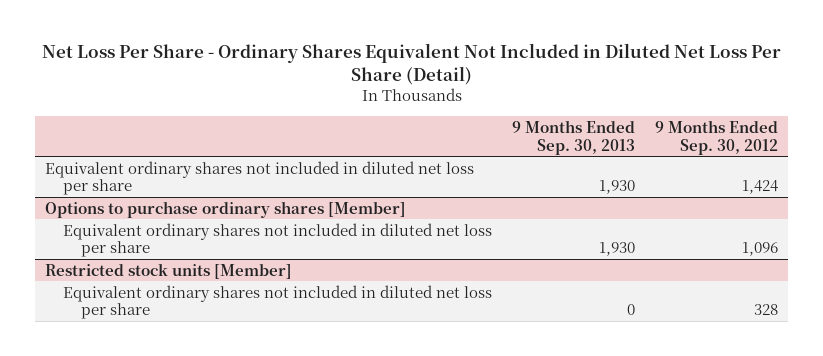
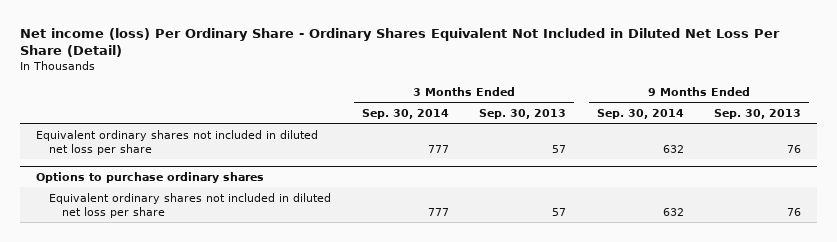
- Net Loss Per Share - Ordinary Shares Equivalent Not Included in Diluted Net Loss Per Share (Detail)
+ Net income (loss) Per Ordinary Share - Ordinary Shares Equivalent Not Included in Diluted Net Loss Per Share (Detail)
- | 9 Months Ended Sep. 30, 2013 | 9 Months Ended Sep. 30, 2012
+ | 3 Months Ended Sep. 30, 2014 | 3 Months Ended Sep. 30, 2013 | 9 Months Ended Sep. 30, 2014 | 9 Months Ended Sep. 30, 2013
- Equivalent ordinary shares not included in diluted net loss per share | 1,930 | 1,424
- Options to purchase ordinary shares [Member]
- Equivalent ordinary shares not included in diluted net loss per share | 1,930 | 1,096
- Restricted stock units [Member]
- Equivalent ordinary shares not included in diluted net loss per share | 0 | 328
+ Equivalent ordinary shares not included in diluted net loss per share | 777 | 57 | 632 | 76
+ Options to purchase ordinary shares
+ Equivalent ordinary shares not included in diluted net loss per share | 777 | 57 | 632 | 76

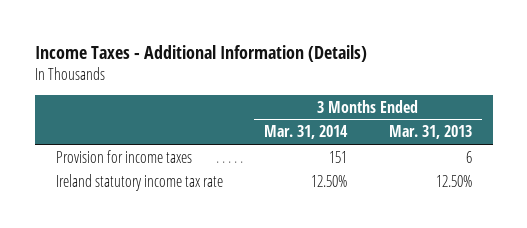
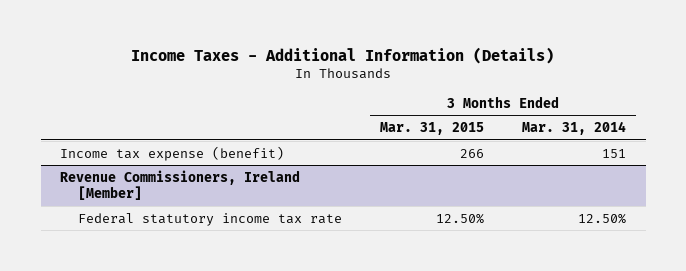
- | 3 Months Ended Mar. 31, 2014 | 3 Months Ended Mar. 31, 2013
+ | 3 Months Ended Mar. 31, 2015 | 3 Months Ended Mar. 31, 2014
- Provision for income taxes | 151 | 6
- Ireland statutory income tax rate | 12.50% | 12.50%
+ Income tax expense (benefit) | 266 | 151
+ Revenue Commissioners, Ireland [Member]
+ Federal statutory income tax rate | 12.50% | 12.50%

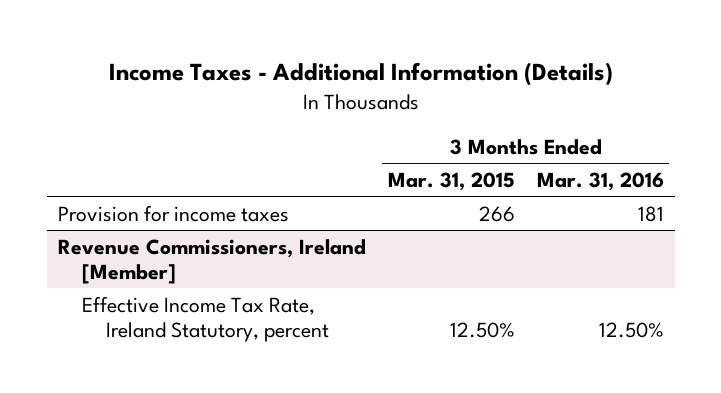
- | 3 Months Ended Mar. 31, 2015 | 3 Months Ended Mar. 31, 2014
+ | 3 Months Ended Mar. 31, 2015 | 3 Months Ended Mar. 31, 2016
- Income tax expense (benefit) | 266 | 151
+ Provision for income taxes | 266 | 181
@ Revenue Commissioners, Ireland [Member]
- Federal statutory income tax rate | 12.50% | 12.50%
+ Effective Income Tax Rate, Ireland Statutory, percent | 12.50% | 12.50%

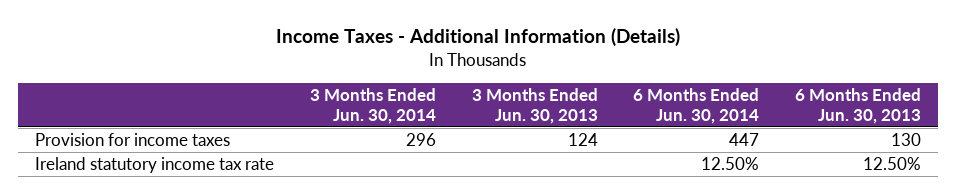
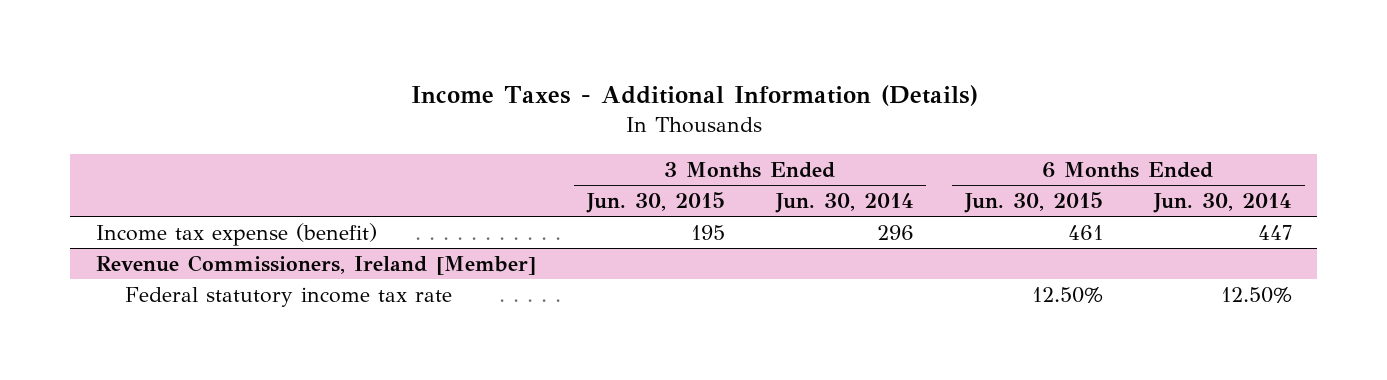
- | 3 Months Ended Jun. 30, 2014 | 3 Months Ended Jun. 30, 2013 | 6 Months Ended Jun. 30, 2014 | 6 Months Ended Jun. 30, 2013
+ | 3 Months Ended Jun. 30, 2015 | 3 Months Ended Jun. 30, 2014 | 6 Months Ended Jun. 30, 2015 | 6 Months Ended Jun. 30, 2014
- Provision for income taxes | 296 | 124 | 447 | 130
- Ireland statutory income tax rate | | | 12.50% | 12.50%
+ Income tax expense (benefit) | 195 | 296 | 461 | 447
+ Revenue Commissioners, Ireland [Member]
+ Federal statutory income tax rate | | | 12.50% | 12.50%

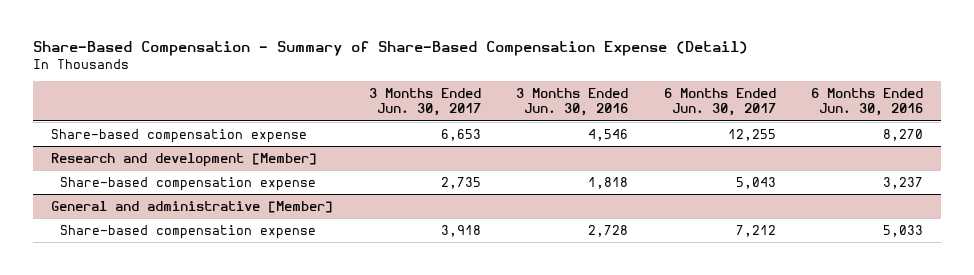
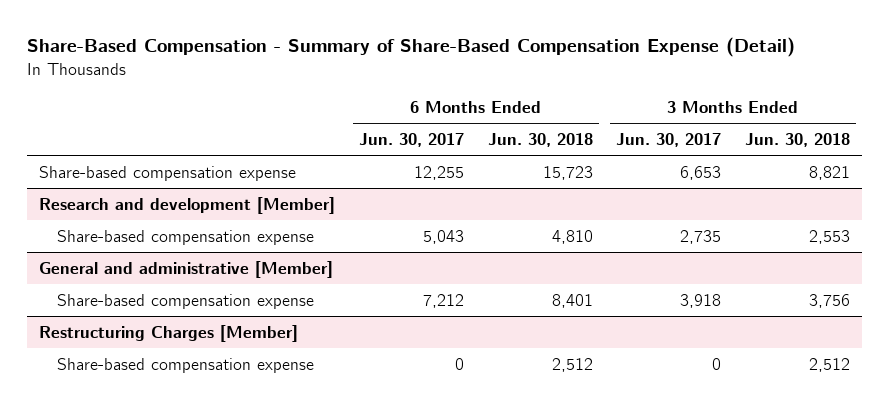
- | 3 Months Ended Jun. 30, 2017 | 3 Months Ended Jun. 30, 2016 | 6 Months Ended Jun. 30, 2017 | 6 Months Ended Jun. 30, 2016
+ | 6 Months Ended Jun. 30, 2017 | 6 Months Ended Jun. 30, 2018 | 3 Months Ended Jun. 30, 2017 | 3 Months Ended Jun. 30, 2018
+ Restructuring Charges [Member]
+ Share-based compensation expense | 0 | 2,512 | 0 | 2,512

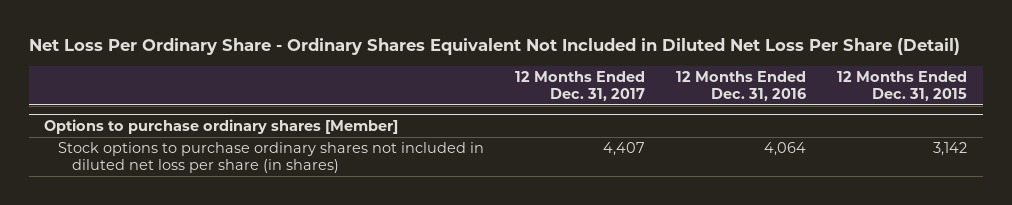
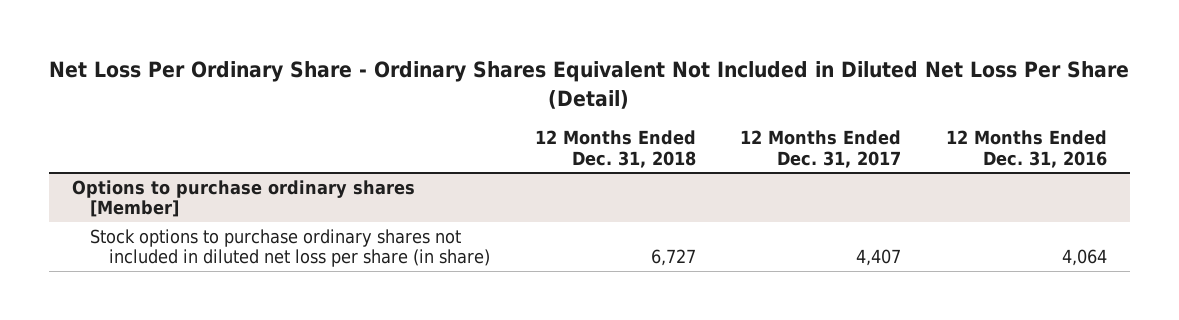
- | 12 Months Ended Dec. 31, 2017 | 12 Months Ended Dec. 31, 2016 | 12 Months Ended Dec. 31, 2015
+ | 12 Months Ended Dec. 31, 2018 | 12 Months Ended Dec. 31, 2017 | 12 Months Ended Dec. 31, 2016
@ Options to purchase ordinary shares [Member]
- Stock options to purchase ordinary shares not included in diluted net loss per share (in shares) | 4,407 | 4,064 | 3,142
+ Stock options to purchase ordinary shares not included in diluted net loss per share (in share) | 6,727 | 4,407 | 4,064

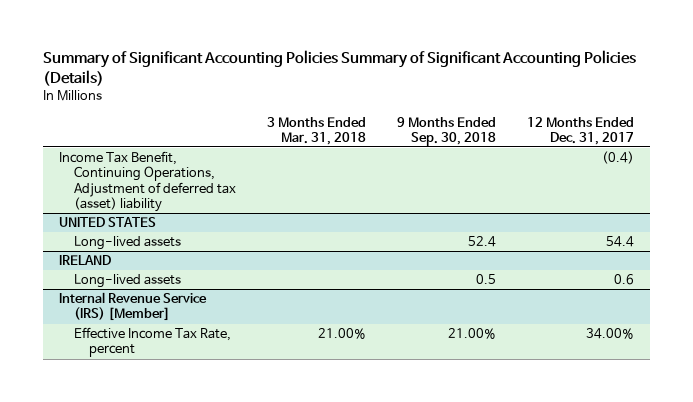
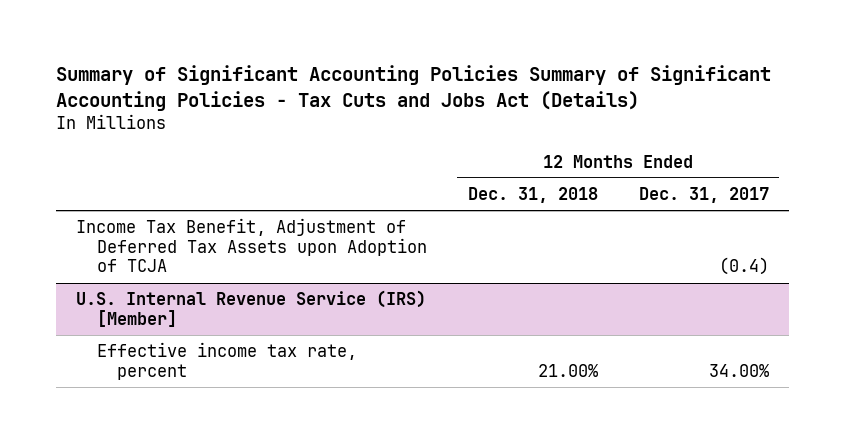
- Summary of Significant Accounting Policies Summary of Significant Accounting Policies (Details)
+ Summary of Significant Accounting Policies Summary of Significant Accounting Policies - Tax Cuts and Jobs Act (Details)
- | 3 Months Ended Mar. 31, 2018 | 9 Months Ended Sep. 30, 2018 | 12 Months Ended Dec. 31, 2017
+ | 12 Months Ended Dec. 31, 2018 | 12 Months Ended Dec. 31, 2017
- Income Tax Benefit, Continuing Operations, Adjustment of deferred tax (asset) liability | | | (0.4)
- UNITED STATES
- Long-lived assets | | 52.4 | 54.4
- IRELAND
- Long-lived assets | | 0.5 | 0.6
- Internal Revenue Service (IRS) [Member]
- Effective Income Tax Rate, percent | 21.00% | 21.00% | 34.00%
+ Income Tax Benefit, Adjustment of Deferred Tax Assets upon Adoption of TCJA | | (0.4)
+ U.S. Internal Revenue Service (IRS) [Member]
+ Effective income tax rate, percent | 21.00% | 34.00%

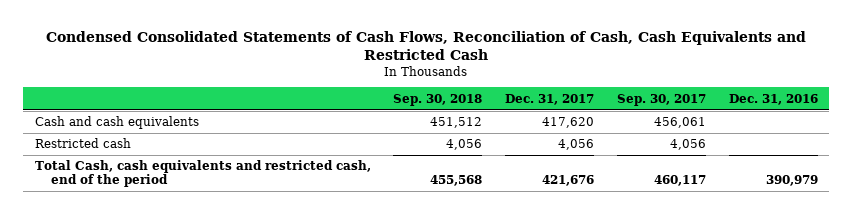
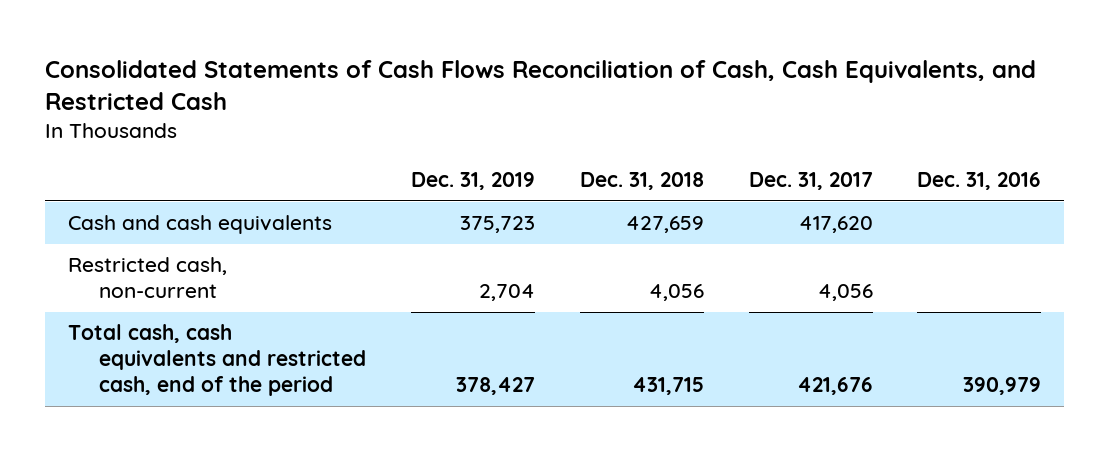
- Condensed Consolidated Statements of Cash Flows, Reconciliation of Cash, Cash Equivalents and Restricted Cash
+ Consolidated Statements of Cash Flows Reconciliation of Cash, Cash Equivalents, and Restricted Cash
- | Sep. 30, 2018 | Dec. 31, 2017 | Sep. 30, 2017 | Dec. 31, 2016
+ | Dec. 31, 2019 | Dec. 31, 2018 | Dec. 31, 2017 | Dec. 31, 2016
- Restricted cash | 4,056 | 4,056 | 4,056 |
- Total Cash, cash equivalents and restricted cash, end of the period | 455,568 | 421,676 | 460,117 | 390,979
+ Restricted cash, non-current | 2,704 | 4,056 | 4,056 |
+ Total cash, cash equivalents and restricted cash, end of the period | 378,427 | 431,715 | 421,676 | 390,979

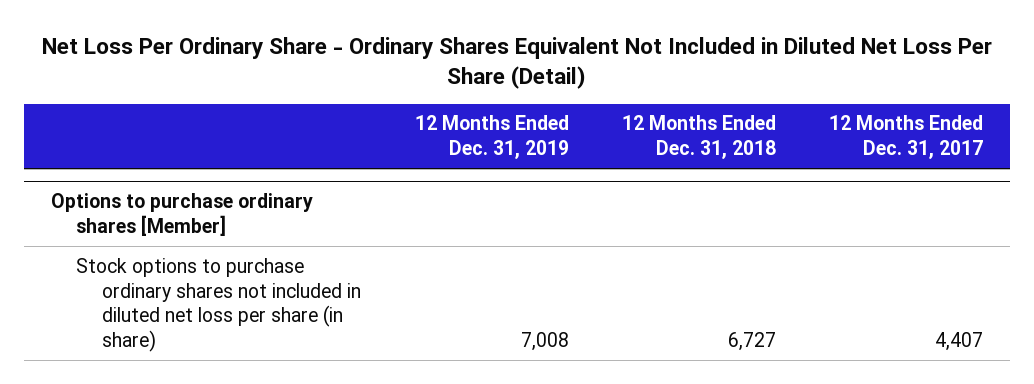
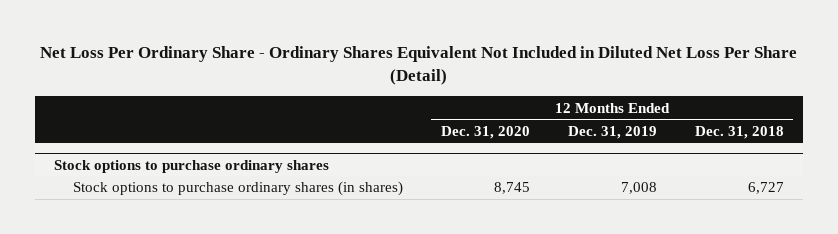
- | 12 Months Ended Dec. 31, 2019 | 12 Months Ended Dec. 31, 2018 | 12 Months Ended Dec. 31, 2017
+ | 12 Months Ended Dec. 31, 2020 | 12 Months Ended Dec. 31, 2019 | 12 Months Ended Dec. 31, 2018
- Options to purchase ordinary shares [Member]
- Stock options to purchase ordinary shares not included in diluted net loss per share (in share) | 7,008 | 6,727 | 4,407
+ Stock options to purchase ordinary shares
+ Stock options to purchase ordinary shares (in shares) | 8,745 | 7,008 | 6,727

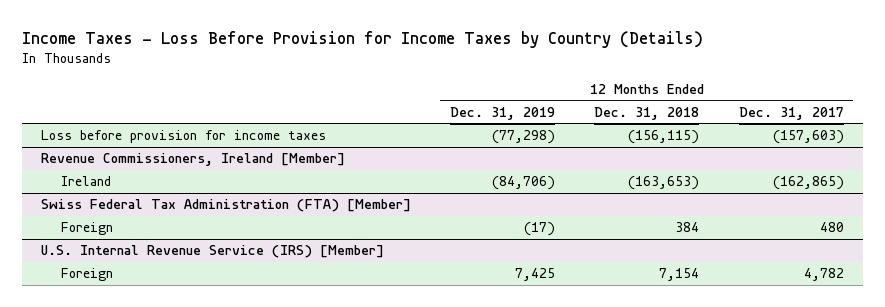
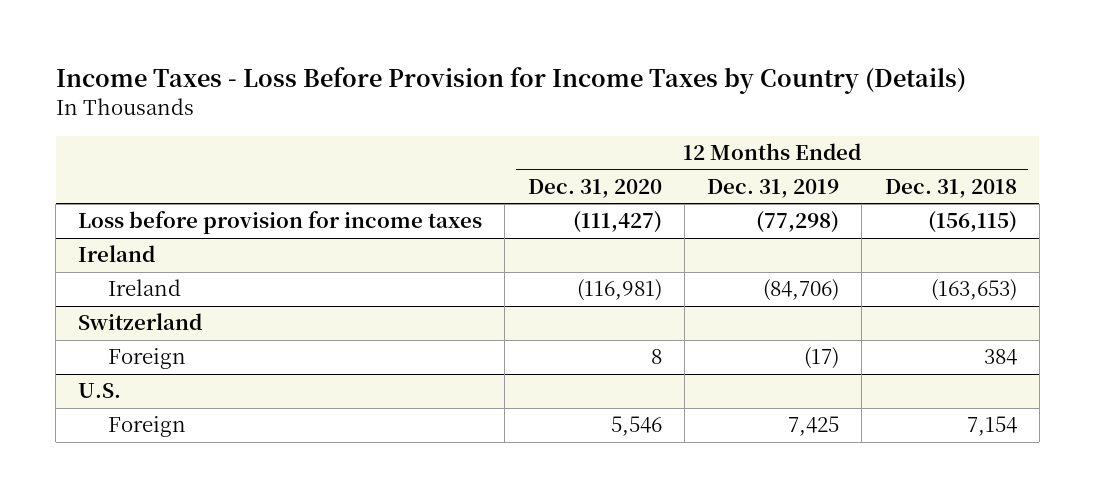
- | 12 Months Ended Dec. 31, 2019 | 12 Months Ended Dec. 31, 2018 | 12 Months Ended Dec. 31, 2017
+ | 12 Months Ended Dec. 31, 2020 | 12 Months Ended Dec. 31, 2019 | 12 Months Ended Dec. 31, 2018
- Revenue Commissioners, Ireland [Member]
+ Ireland
- Swiss Federal Tax Administration (FTA) [Member]
+ Switzerland
- U.S. Internal Revenue Service (IRS) [Member]
+ U.S.

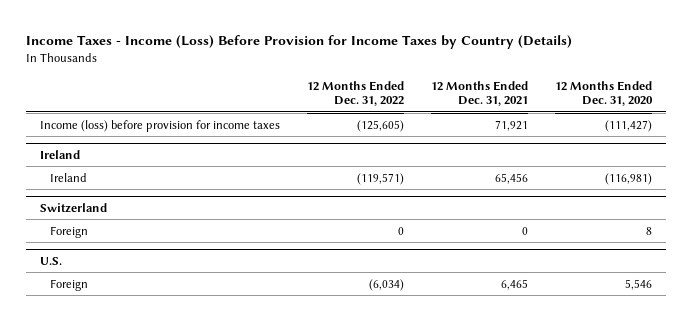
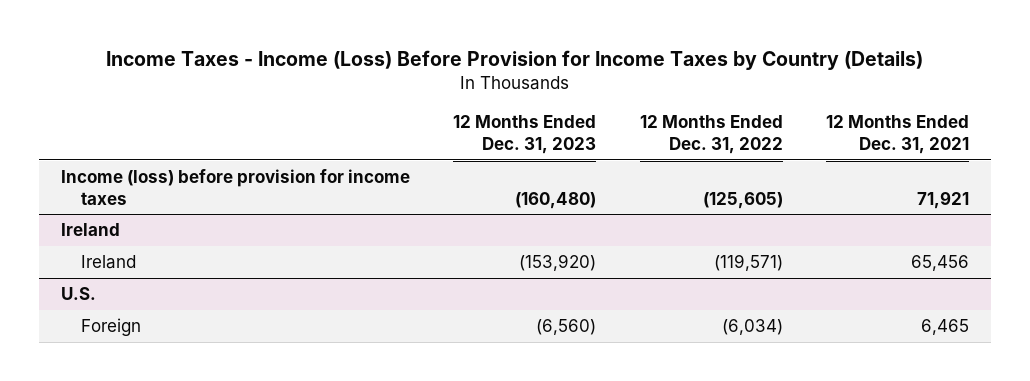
- | 12 Months Ended Dec. 31, 2022 | 12 Months Ended Dec. 31, 2021 | 12 Months Ended Dec. 31, 2020
+ | 12 Months Ended Dec. 31, 2023 | 12 Months Ended Dec. 31, 2022 | 12 Months Ended Dec. 31, 2021
- Switzerland
- Foreign | 0 | 0 | 8

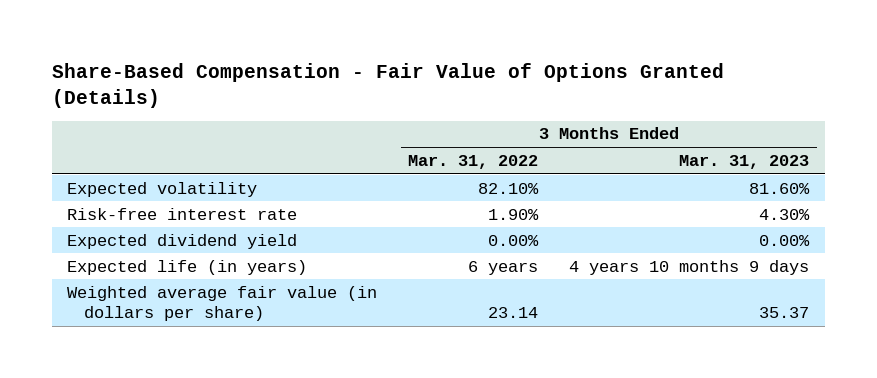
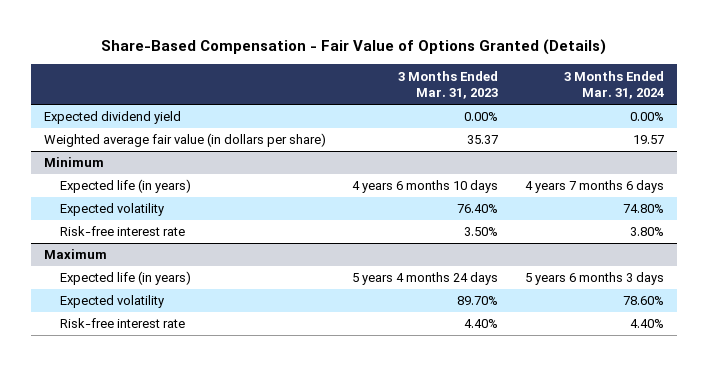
- | 3 Months Ended Mar. 31, 2022 | 3 Months Ended Mar. 31, 2023
+ | 3 Months Ended Mar. 31, 2023 | 3 Months Ended Mar. 31, 2024
- Expected volatility | 82.10% | 81.60%
- Risk-free interest rate | 1.90% | 4.30%
- Expected life (in years) | 6 years | 4 years 10 months 9 days
+ Minimum
+ Expected life (in years) | 4 years 6 months 10 days | 4 years 7 months 6 days
+ Expected volatility | 76.40% | 74.80%
+ Risk-free interest rate | 3.50% | 3.80%
+ Maximum
+ Expected life (in years) | 5 years 4 months 24 days | 5 years 6 months 3 days
+ Expected volatility | 89.70% | 78.60%
+ Risk-free interest rate | 4.40% | 4.40%

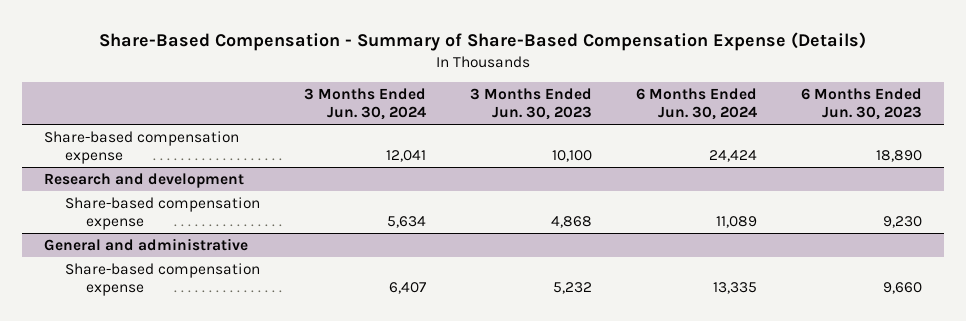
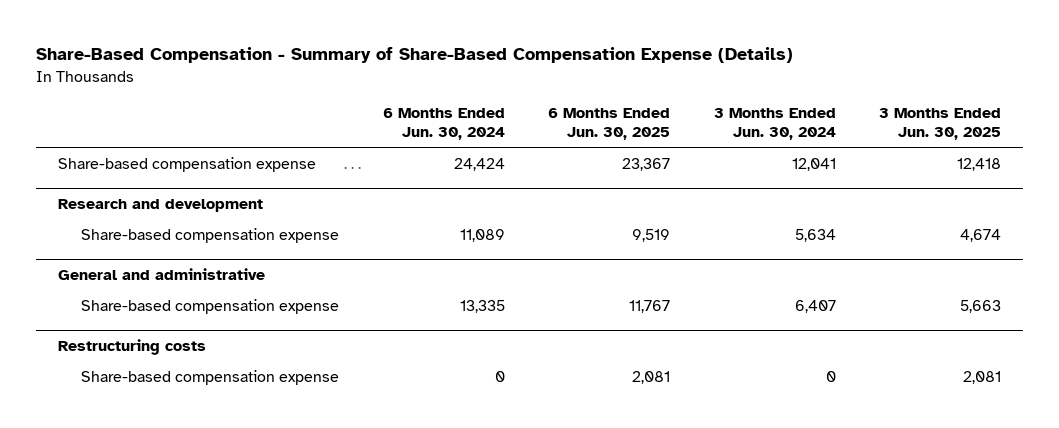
- | 3 Months Ended Jun. 30, 2024 | 3 Months Ended Jun. 30, 2023 | 6 Months Ended Jun. 30, 2024 | 6 Months Ended Jun. 30, 2023
+ | 6 Months Ended Jun. 30, 2024 | 6 Months Ended Jun. 30, 2025 | 3 Months Ended Jun. 30, 2024 | 3 Months Ended Jun. 30, 2025
+ Restructuring costs
+ Share-based compensation expense | 0 | 2,081 | 0 | 2,081

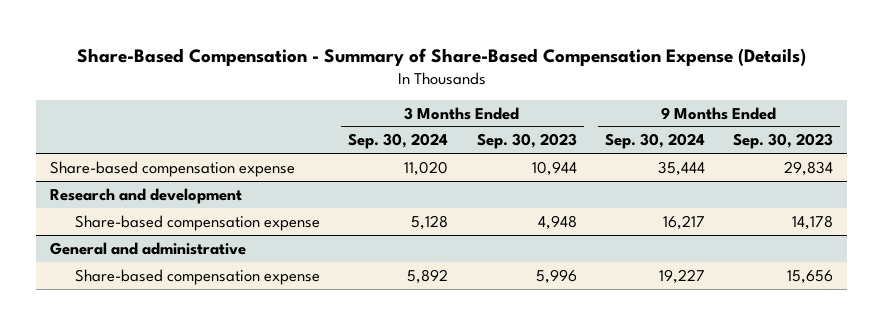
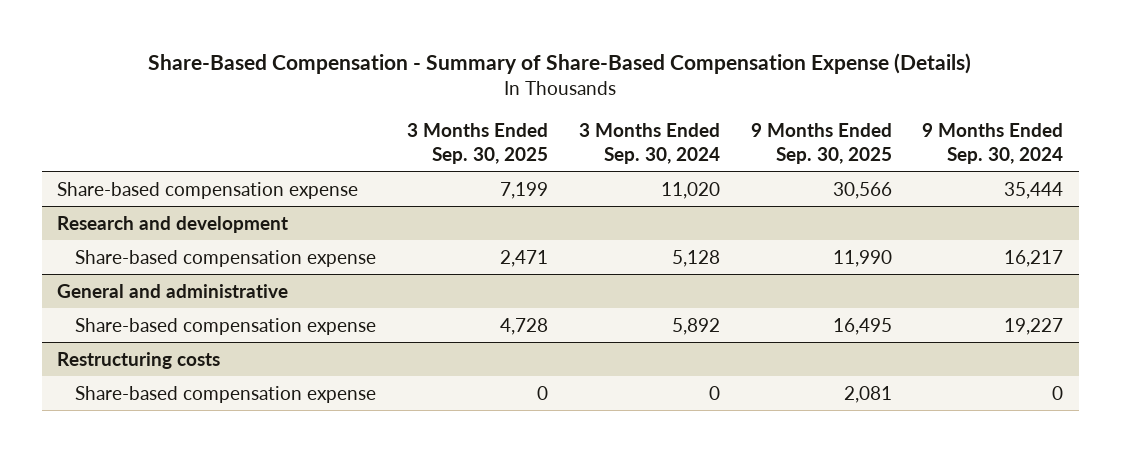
- | 3 Months Ended Sep. 30, 2024 | 3 Months Ended Sep. 30, 2023 | 9 Months Ended Sep. 30, 2024 | 9 Months Ended Sep. 30, 2023
+ | 3 Months Ended Sep. 30, 2025 | 3 Months Ended Sep. 30, 2024 | 9 Months Ended Sep. 30, 2025 | 9 Months Ended Sep. 30, 2024
+ Restructuring costs
+ Share-based compensation expense | 0 | 0 | 2,081 | 0

